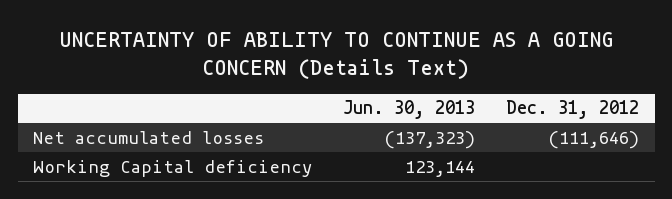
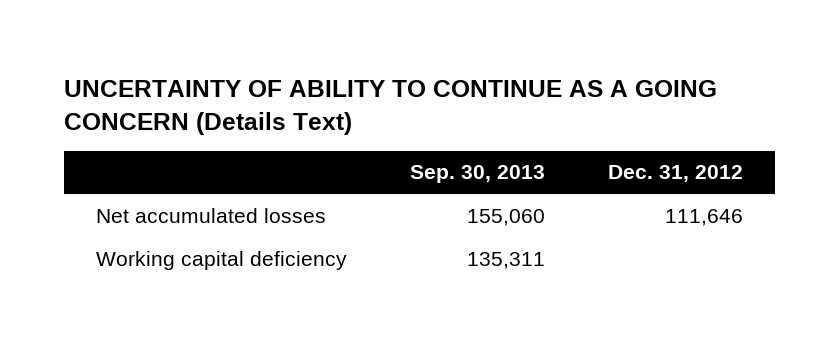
- | Jun. 30, 2013 | Dec. 31, 2012
+ | Sep. 30, 2013 | Dec. 31, 2012
- Net accumulated losses | (137,323) | (111,646)
- Working Capital deficiency | 123,144 |
+ Net accumulated losses | 155,060 | 111,646
+ Working capital deficiency | 135,311 |

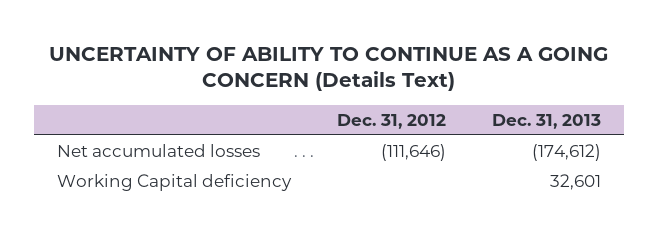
- | Sep. 30, 2013 | Dec. 31, 2012
+ | Dec. 31, 2012 | Dec. 31, 2013
- Net accumulated losses | 155,060 | 111,646
- Working capital deficiency | 135,311 |
+ Net accumulated losses | (111,646) | (174,612)
+ Working Capital deficiency | | 32,601

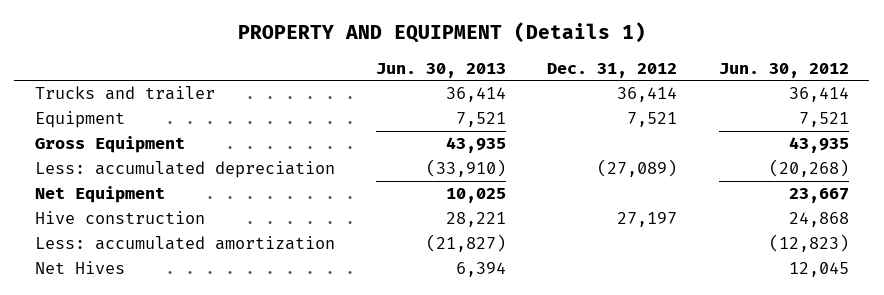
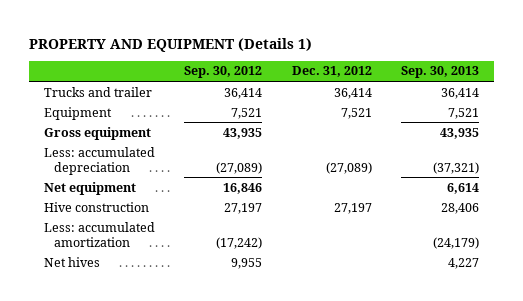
- | Jun. 30, 2013 | Dec. 31, 2012 | Jun. 30, 2012
+ | Sep. 30, 2012 | Dec. 31, 2012 | Sep. 30, 2013
- Gross Equipment | 43,935 | | 43,935
+ Gross equipment | 43,935 | | 43,935
- Net Equipment | 10,025 | | 23,667
+ Net equipment | 16,846 | | 6,614
- Net Hives | 6,394 | | 12,045
+ Net hives | 9,955 | | 4,227

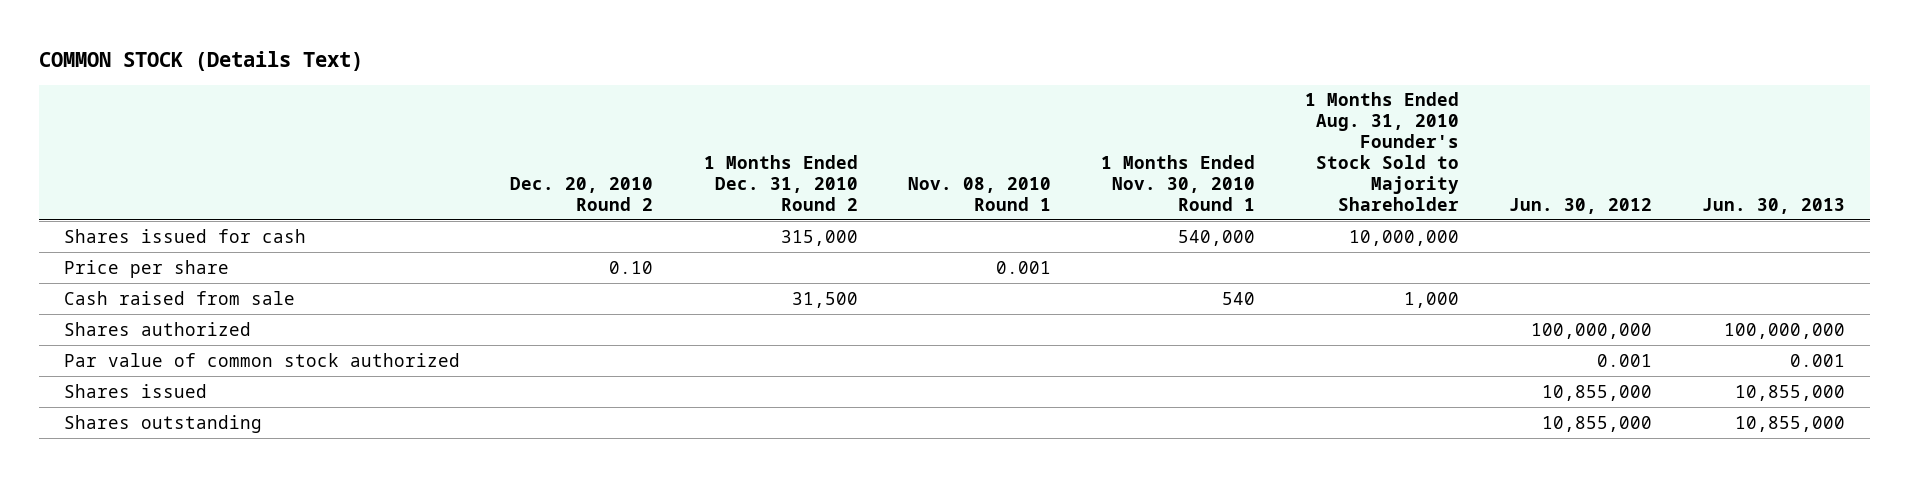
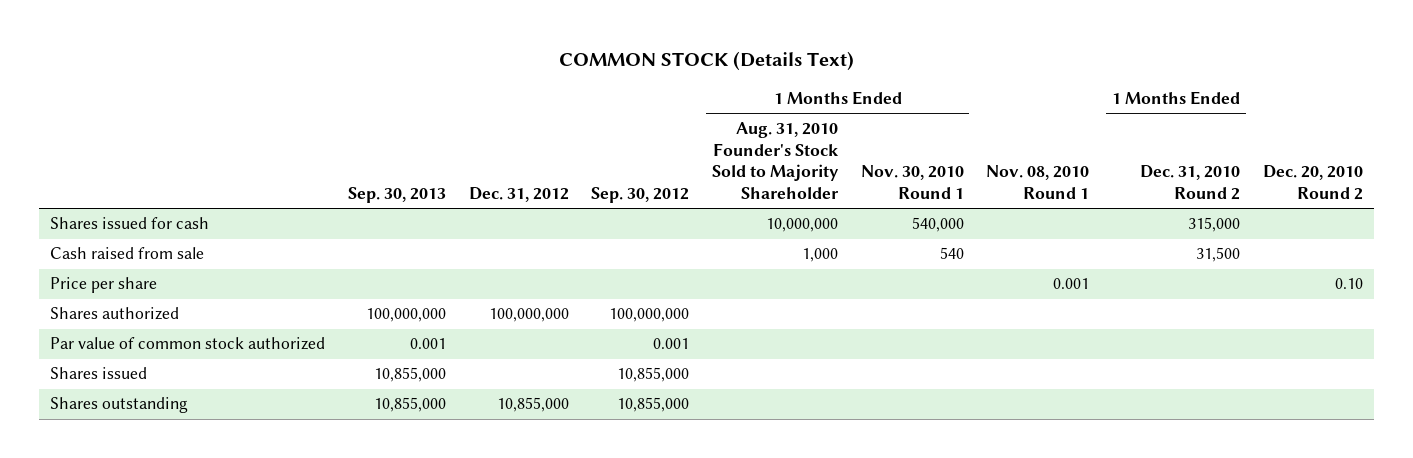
- | Dec. 20, 2010 Round 2 | 1 Months Ended Dec. 31, 2010 Round 2 | Nov. 08, 2010 Round 1 | 1 Months Ended Nov. 30, 2010 Round 1 | 1 Months Ended Aug. 31, 2010 Founder's Stock Sold to Majority Shareholder | Jun. 30, 2012 | Jun. 30, 2013
+ | Sep. 30, 2013 | Dec. 31, 2012 | Sep. 30, 2012 | 1 Months Ended Aug. 31, 2010 Founder's Stock Sold to Majority Shareholder | 1 Months Ended Nov. 30, 2010 Round 1 | Nov. 08, 2010 Round 1 | 1 Months Ended Dec. 31, 2010 Round 2 | Dec. 20, 2010 Round 2
moved down: Price per share | | | | | | 0.001 | | 0.10

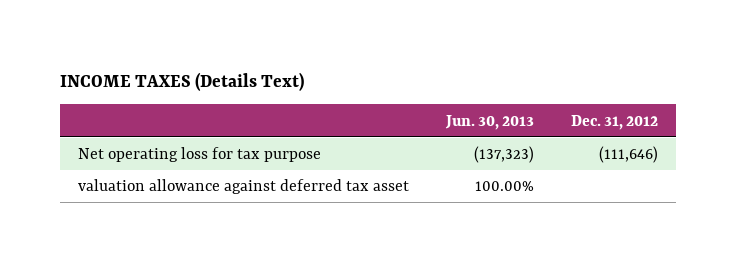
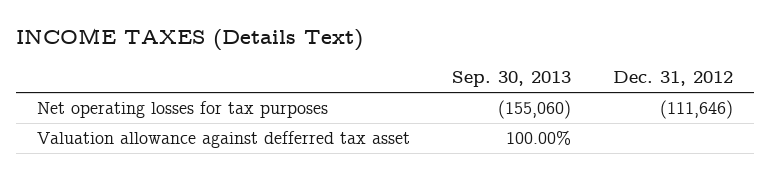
- | Jun. 30, 2013 | Dec. 31, 2012
+ | Sep. 30, 2013 | Dec. 31, 2012
- Net operating loss for tax purpose | (137,323) | (111,646)
- valuation allowance against deferred tax asset | 100.00% |
+ Net operating losses for tax purposes | (155,060) | (111,646)
+ Valuation allowance against defferred tax asset | 100.00% |

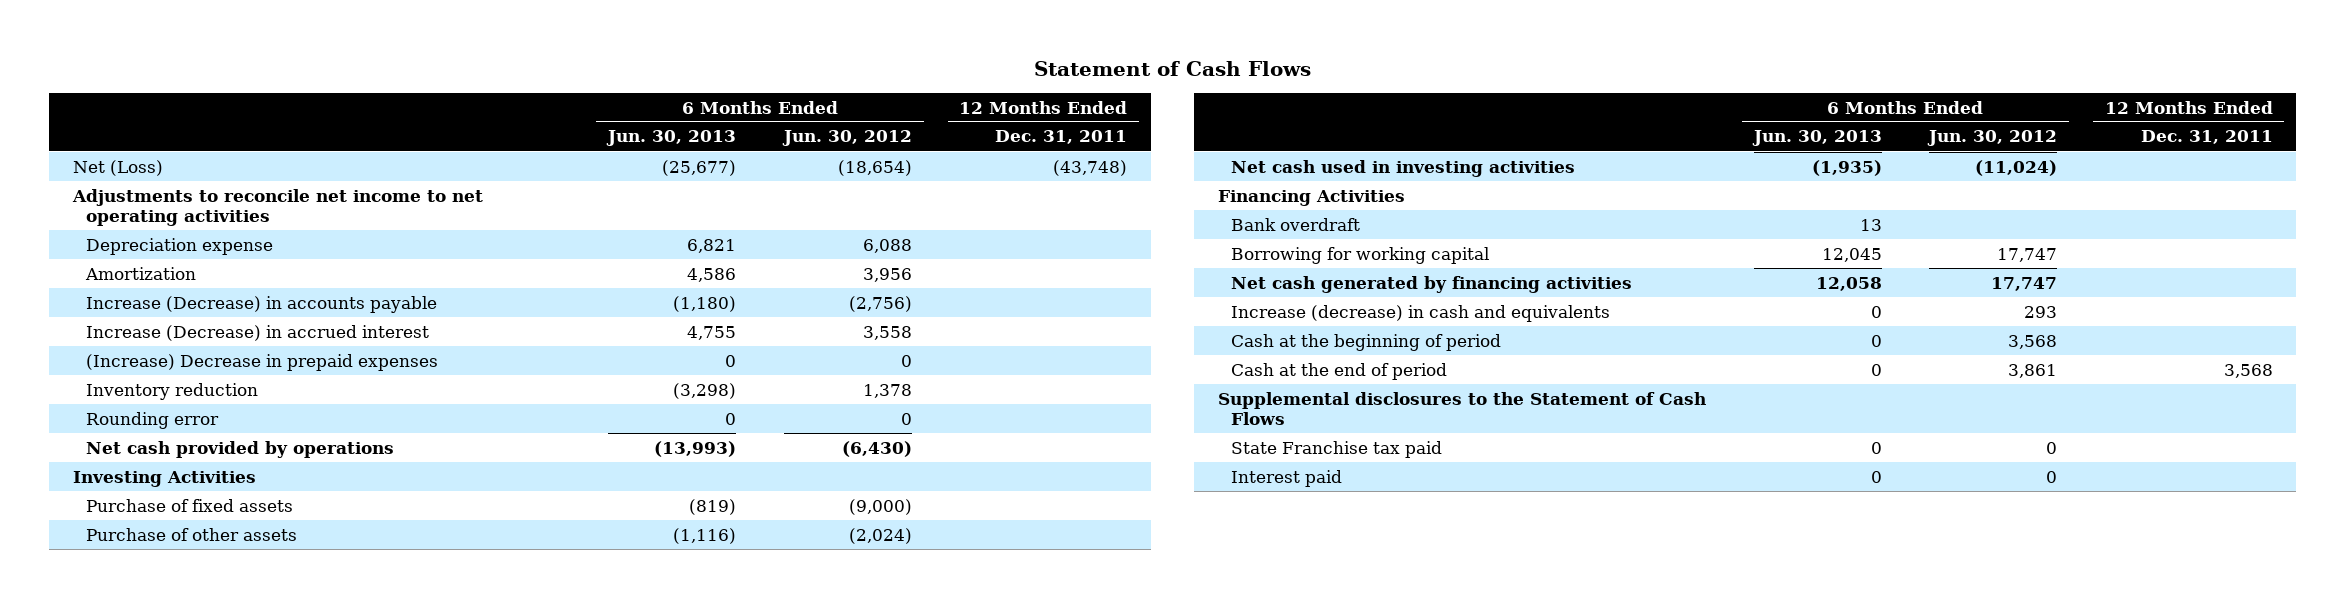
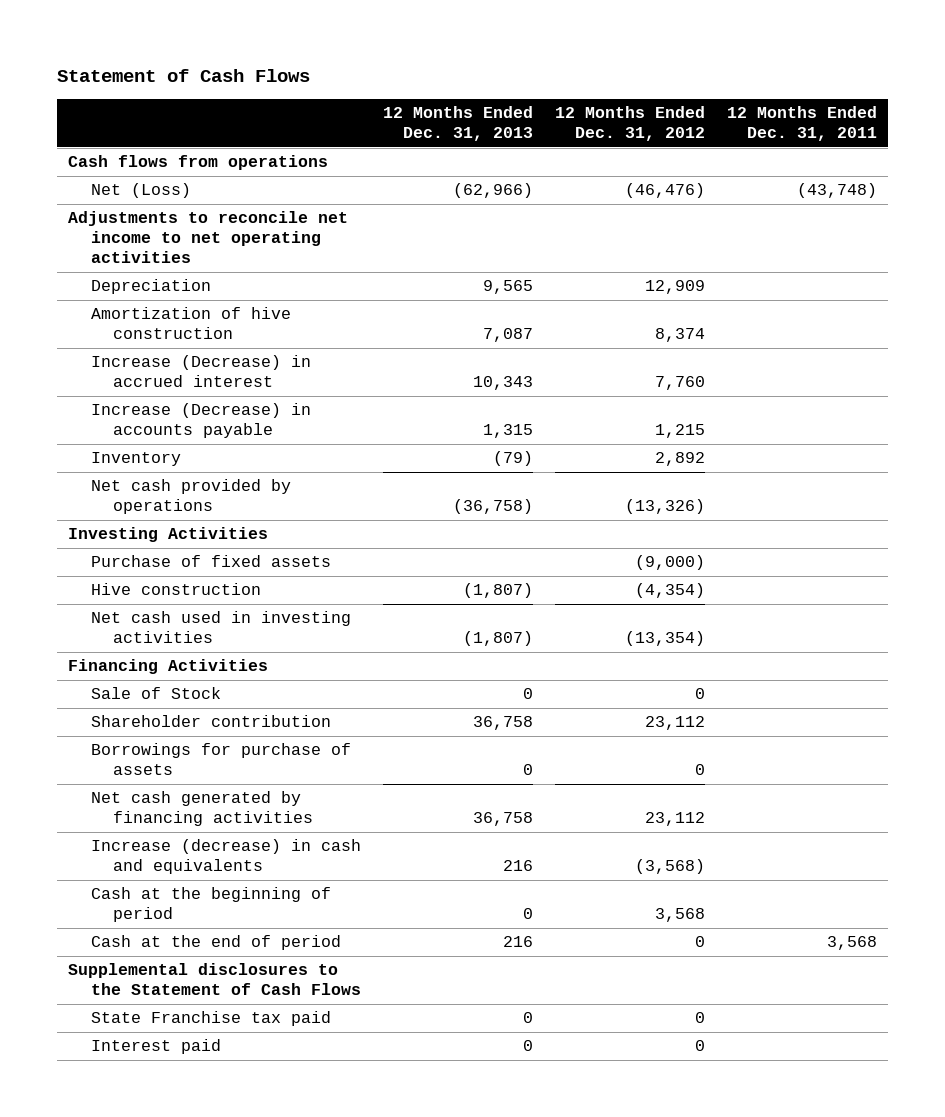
- | 6 Months Ended Jun. 30, 2013 | 6 Months Ended Jun. 30, 2012 | 12 Months Ended Dec. 31, 2011
+ | 12 Months Ended Dec. 31, 2013 | 12 Months Ended Dec. 31, 2012 | 12 Months Ended Dec. 31, 2011
+ Cash flows from operations
- Depreciation expense | 6,821 | 6,088 |
- Amortization | 4,586 | 3,956 |
+ Depreciation | 9,565 | 12,909 |
+ Amortization of hive construction | 7,087 | 8,374 |
- (Increase) Decrease in prepaid expenses | 0 | 0 |
- Inventory reduction | (3,298) | 1,378 |
- Rounding error | 0 | 0 |
moved down: Increase (Decrease) in accounts payable | 1,315 | 1,215 |
+ Inventory | (79) | 2,892 |
- Purchase of other assets | (1,116) | (2,024) |
+ Hive construction | (1,807) | (4,354) |
- Bank overdraft | 13 | |
- Borrowing for working capital | 12,045 | 17,747 |
+ Sale of Stock | 0 | 0 |
+ Shareholder contribution | 36,758 | 23,112 |
+ Borrowings for purchase of assets | 0 | 0 |

